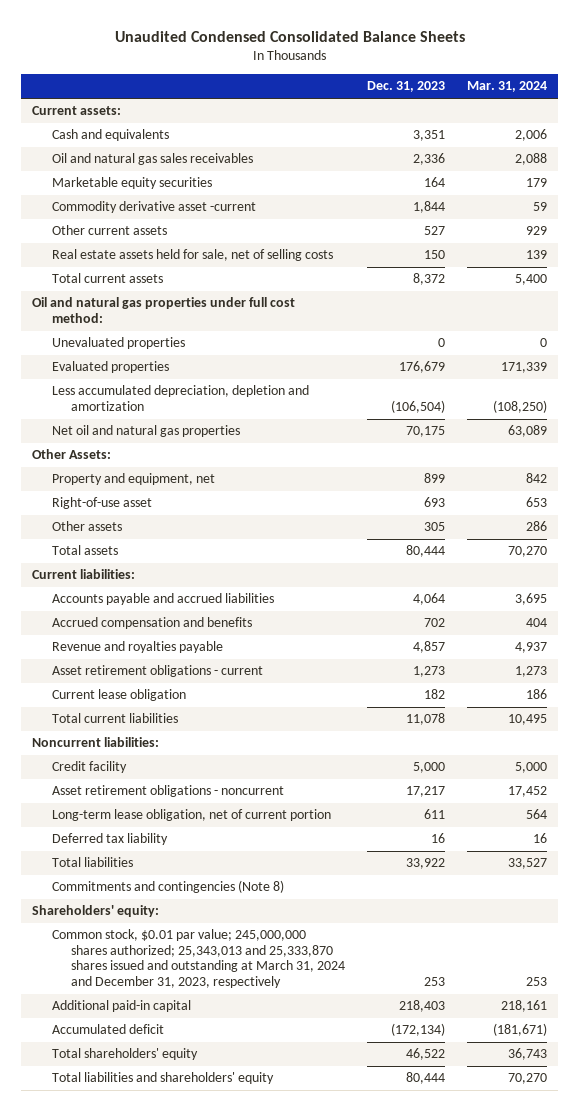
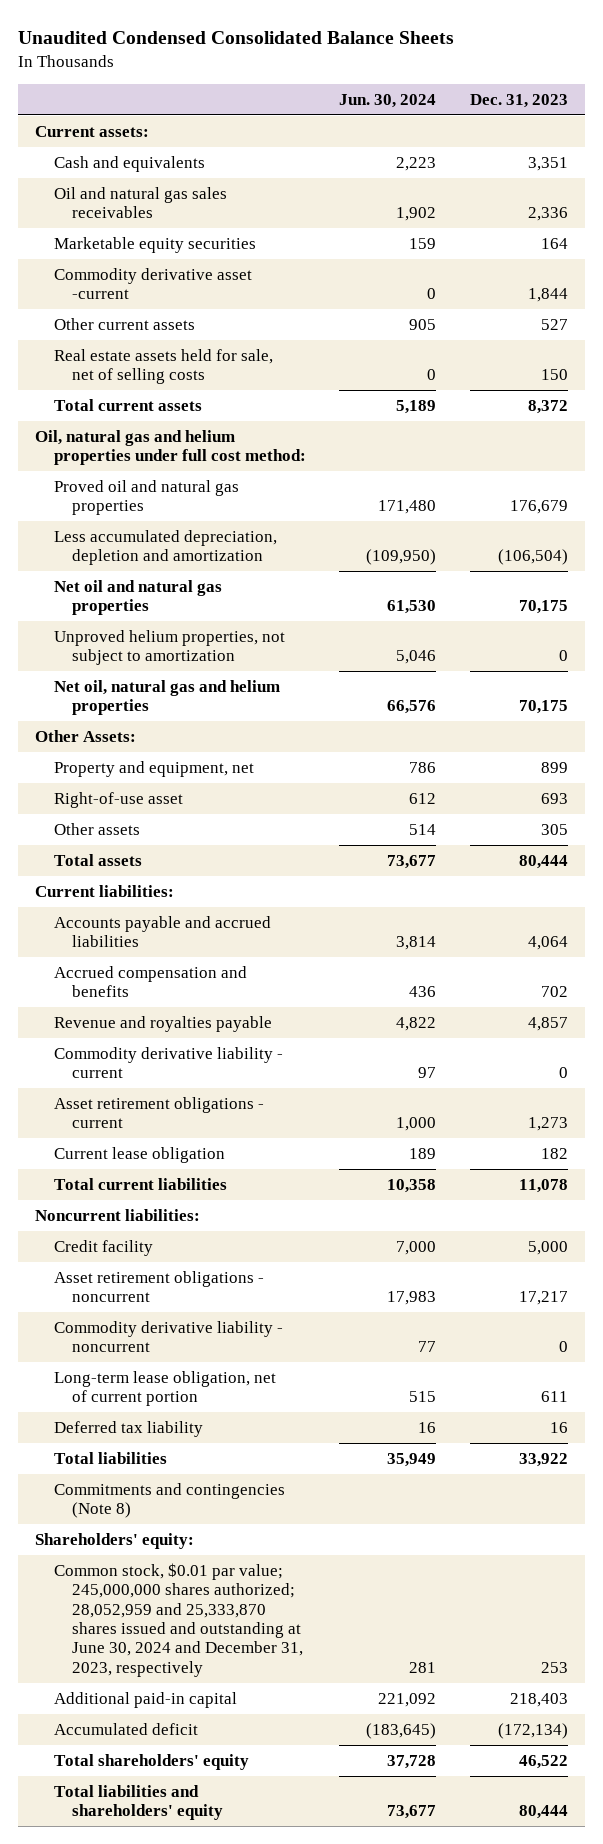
- | Dec. 31, 2023 | Mar. 31, 2024
+ | Jun. 30, 2024 | Dec. 31, 2023
- Oil and natural gas properties under full cost method:
- Unevaluated properties | 0 | 0
- Evaluated properties | 176,679 | 171,339
+ Oil, natural gas and helium properties under full cost method:
+ Proved oil and natural gas properties | 171,480 | 176,679
+ Unproved helium properties, not subject to amortization | 5,046 | 0
+ Net oil, natural gas and helium properties | 66,576 | 70,175
+ Commodity derivative liability - current | 97 | 0
+ Commodity derivative liability - noncurrent | 77 | 0
- Common stock, $0.01 par value; 245,000,000 shares authorized; 25,343,013 and 25,333,870 shares issued and outstanding at March 31, 2024 and December 31, 2023, respectively | 253 | 253
+ Common stock, $0.01 par value; 245,000,000 shares authorized; 28,052,959 and 25,333,870 shares issued and outstanding at June 30, 2024 and December 31, 2023, respectively | 281 | 253

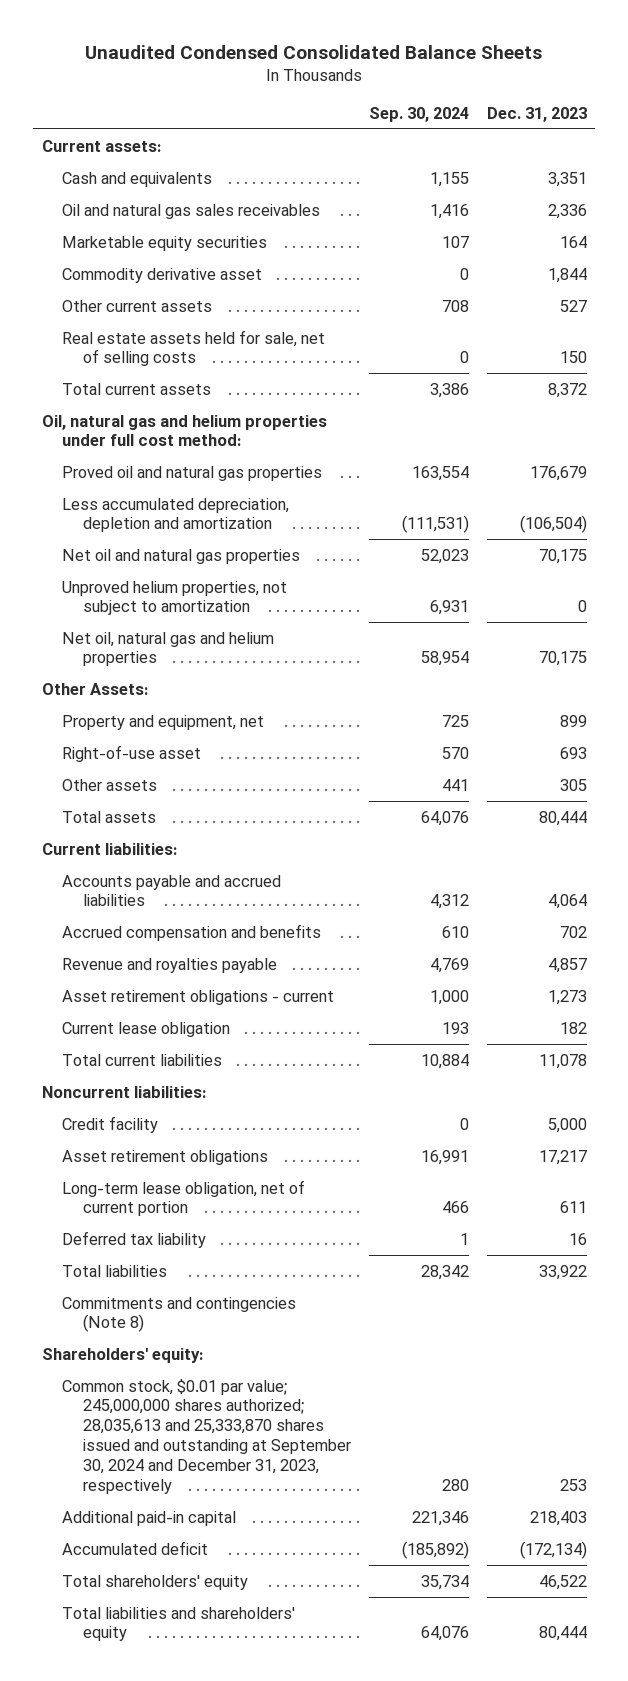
- | Jun. 30, 2024 | Dec. 31, 2023
+ | Sep. 30, 2024 | Dec. 31, 2023
- Commodity derivative asset -current | 0 | 1,844
+ Commodity derivative asset | 0 | 1,844
- Commodity derivative liability - current | 97 | 0
- Asset retirement obligations - noncurrent | 17,983 | 17,217
- Commodity derivative liability - noncurrent | 77 | 0
+ Asset retirement obligations | 16,991 | 17,217
- Common stock, $0.01 par value; 245,000,000 shares authorized; 28,052,959 and 25,333,870 shares issued and outstanding at June 30, 2024 and December 31, 2023, respectively | 281 | 253
+ Common stock, $0.01 par value; 245,000,000 shares authorized; 28,035,613 and 25,333,870 shares issued and outstanding at September 30, 2024 and December 31, 2023, respectively | 280 | 253

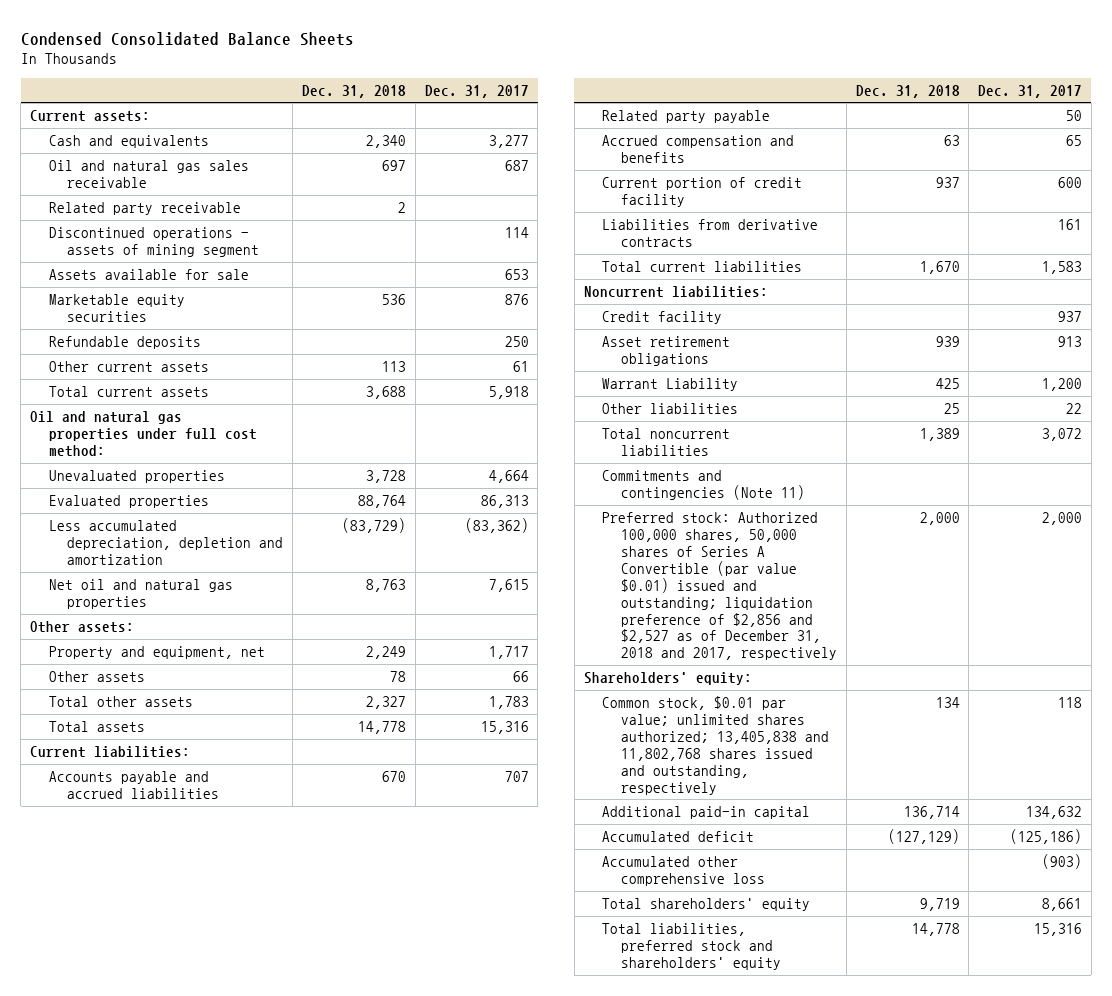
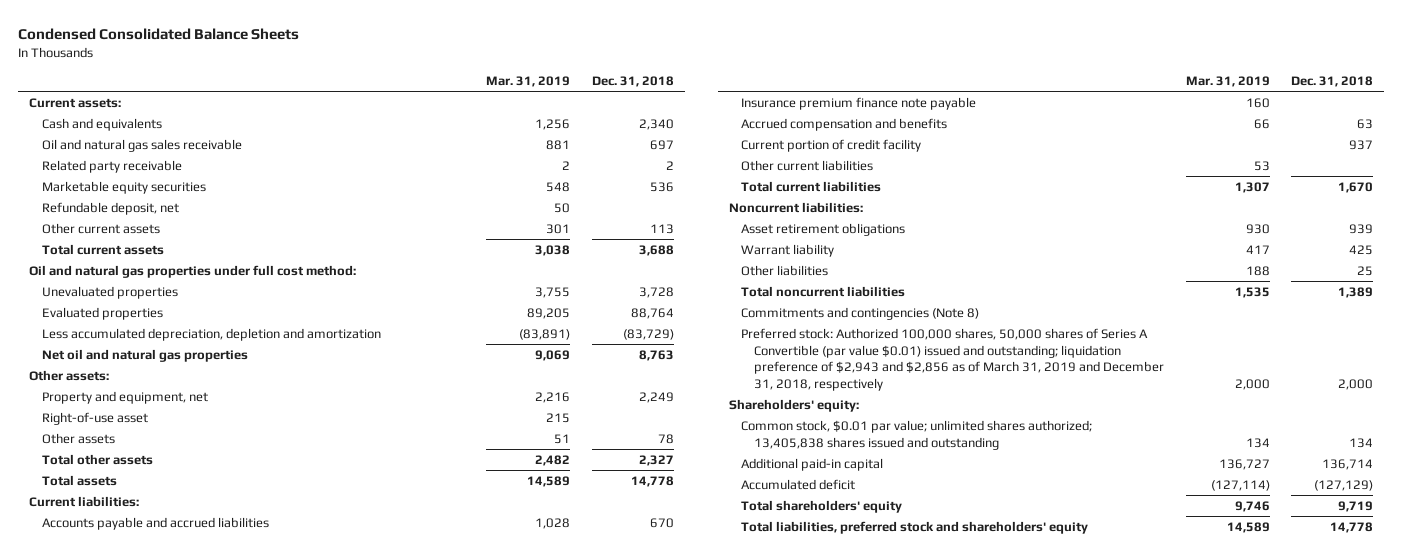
- | Dec. 31, 2018 | Dec. 31, 2017
+ | Mar. 31, 2019 | Dec. 31, 2018
- Discontinued operations - assets of mining segment | | 114
- Assets available for sale | | 653
- Refundable deposits | | 250
+ Refundable deposit, net | 50 |
+ Right-of-use asset | 215 |
- Related party payable | | 50
+ Insurance premium finance note payable | 160 |
- Liabilities from derivative contracts | | 161
+ Other current liabilities | 53 |
- Credit facility | | 937
- Warrant Liability | 425 | 1,200
+ Warrant liability | 417 | 425
- Commitments and contingencies (Note 11)
- Preferred stock: Authorized 100,000 shares, 50,000 shares of Series A Convertible (par value $0.01) issued and outstanding; liquidation preference of $2,856 and $2,527 as of December 31, 2018 and 2017, respectively | 2,000 | 2,000
+ Commitments and contingencies (Note 8)
+ Preferred stock: Authorized 100,000 shares, 50,000 shares of Series A Convertible (par value $0.01) issued and outstanding; liquidation preference of $2,943 and $2,856 as of March 31, 2019 and December 31, 2018, respectively | 2,000 | 2,000
- Common stock, $0.01 par value; unlimited shares authorized; 13,405,838 and 11,802,768 shares issued and outstanding, respectively | 134 | 118
+ Common stock, $0.01 par value; unlimited shares authorized; 13,405,838 shares issued and outstanding | 134 | 134
- Accumulated other comprehensive loss | | (903)

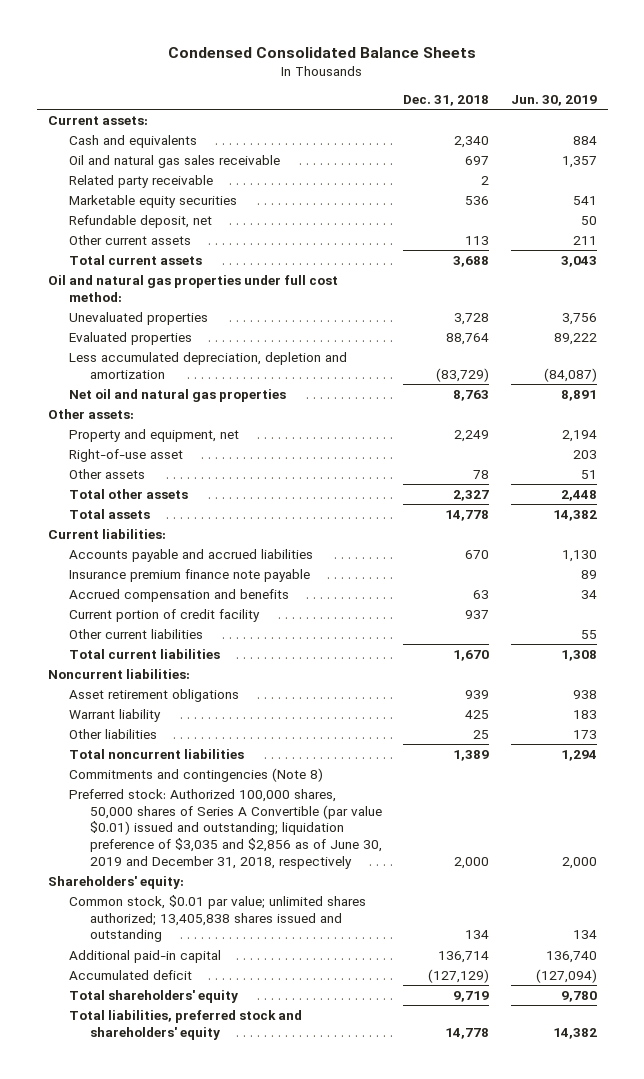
- | Mar. 31, 2019 | Dec. 31, 2018
+ | Dec. 31, 2018 | Jun. 30, 2019
- Preferred stock: Authorized 100,000 shares, 50,000 shares of Series A Convertible (par value $0.01) issued and outstanding; liquidation preference of $2,943 and $2,856 as of March 31, 2019 and December 31, 2018, respectively | 2,000 | 2,000
+ Preferred stock: Authorized 100,000 shares, 50,000 shares of Series A Convertible (par value $0.01) issued and outstanding; liquidation preference of $3,035 and $2,856 as of June 30, 2019 and December 31, 2018, respectively | 2,000 | 2,000

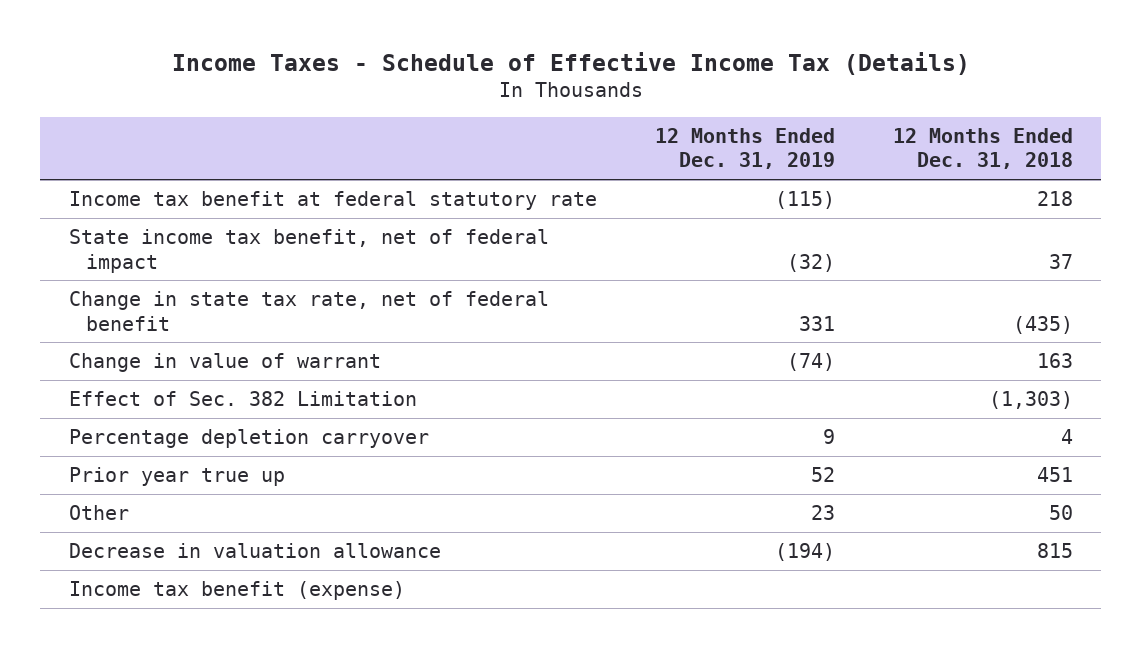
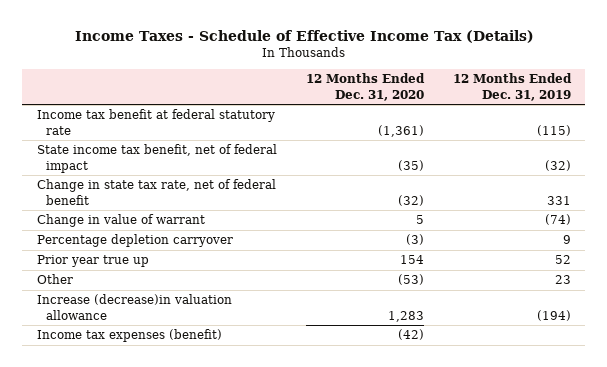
- | 12 Months Ended Dec. 31, 2019 | 12 Months Ended Dec. 31, 2018
+ | 12 Months Ended Dec. 31, 2020 | 12 Months Ended Dec. 31, 2019
- Effect of Sec. 382 Limitation | | (1,303)
- Decrease in valuation allowance | (194) | 815
- Income tax benefit (expense)
+ Increase (decrease)in valuation allowance | 1,283 | (194)
+ Income tax expenses (benefit) | (42) |

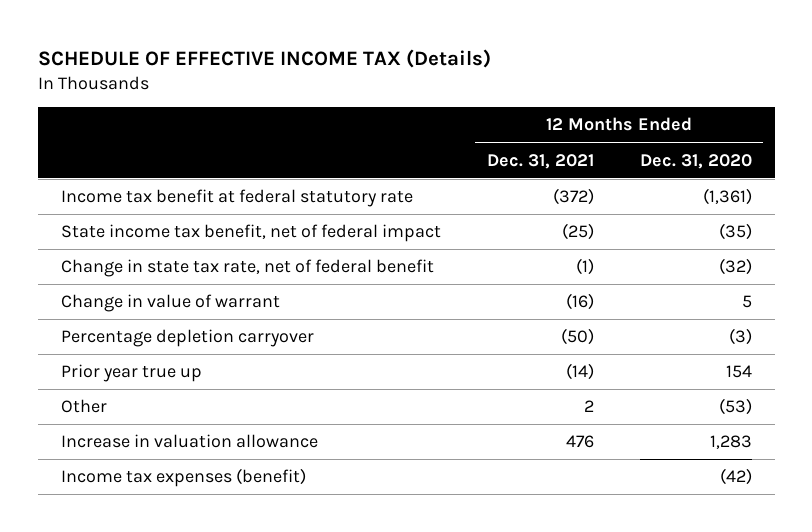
- Income Taxes - Schedule of Effective Income Tax (Details)
+ SCHEDULE OF EFFECTIVE INCOME TAX (Details)
- | 12 Months Ended Dec. 31, 2020 | 12 Months Ended Dec. 31, 2019
+ | 12 Months Ended Dec. 31, 2021 | 12 Months Ended Dec. 31, 2020
- Increase (decrease)in valuation allowance | 1,283 | (194)
+ Increase in valuation allowance | 476 | 1,283

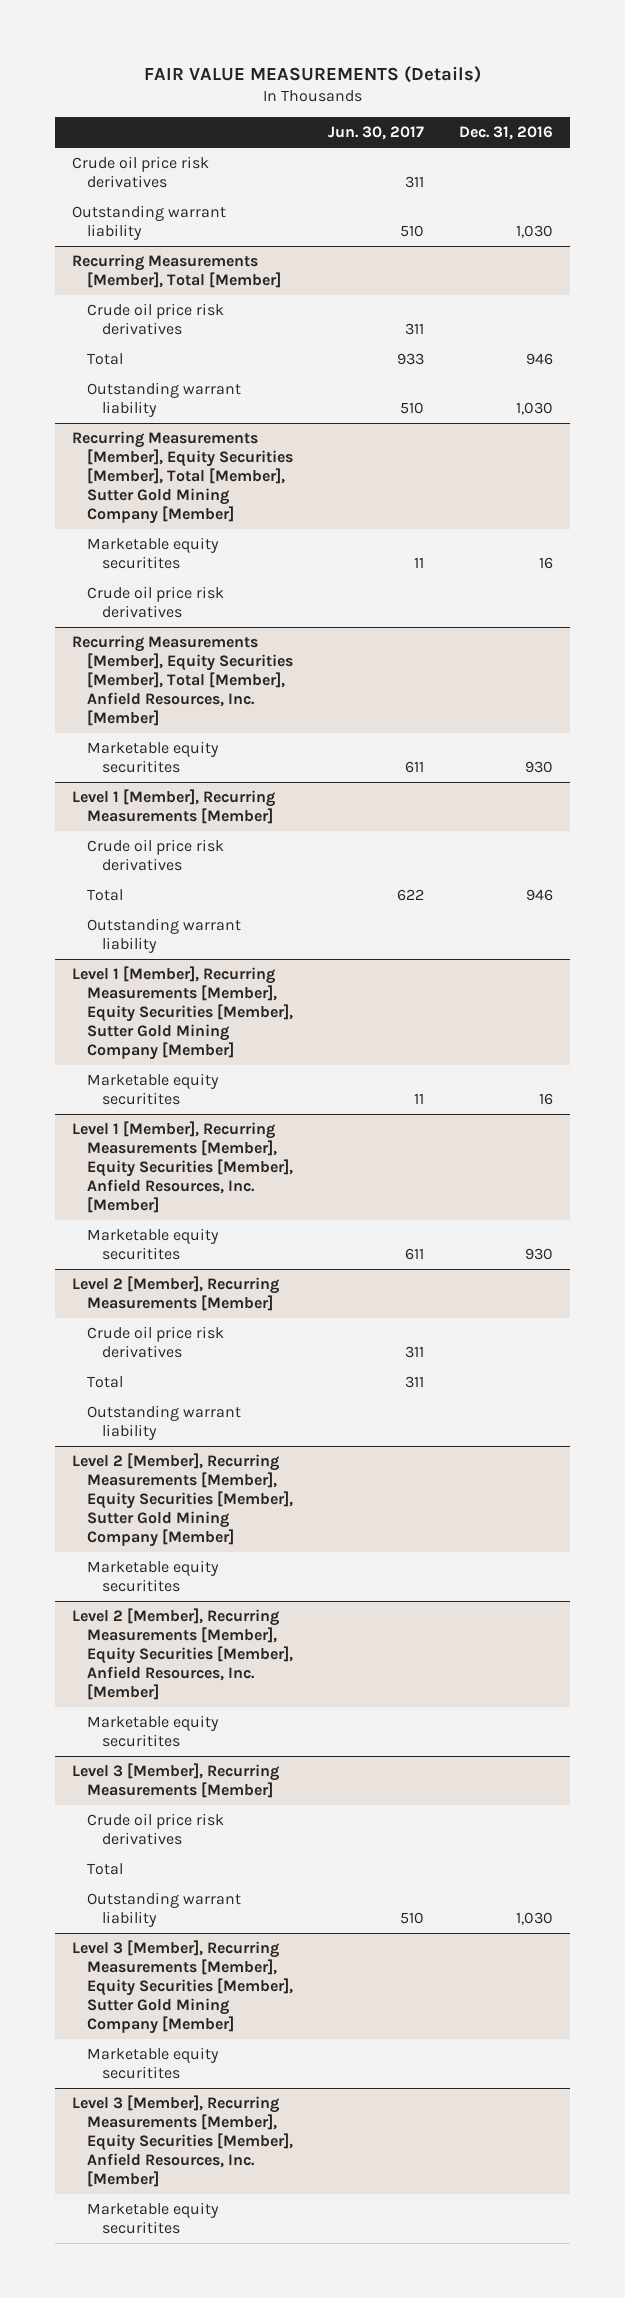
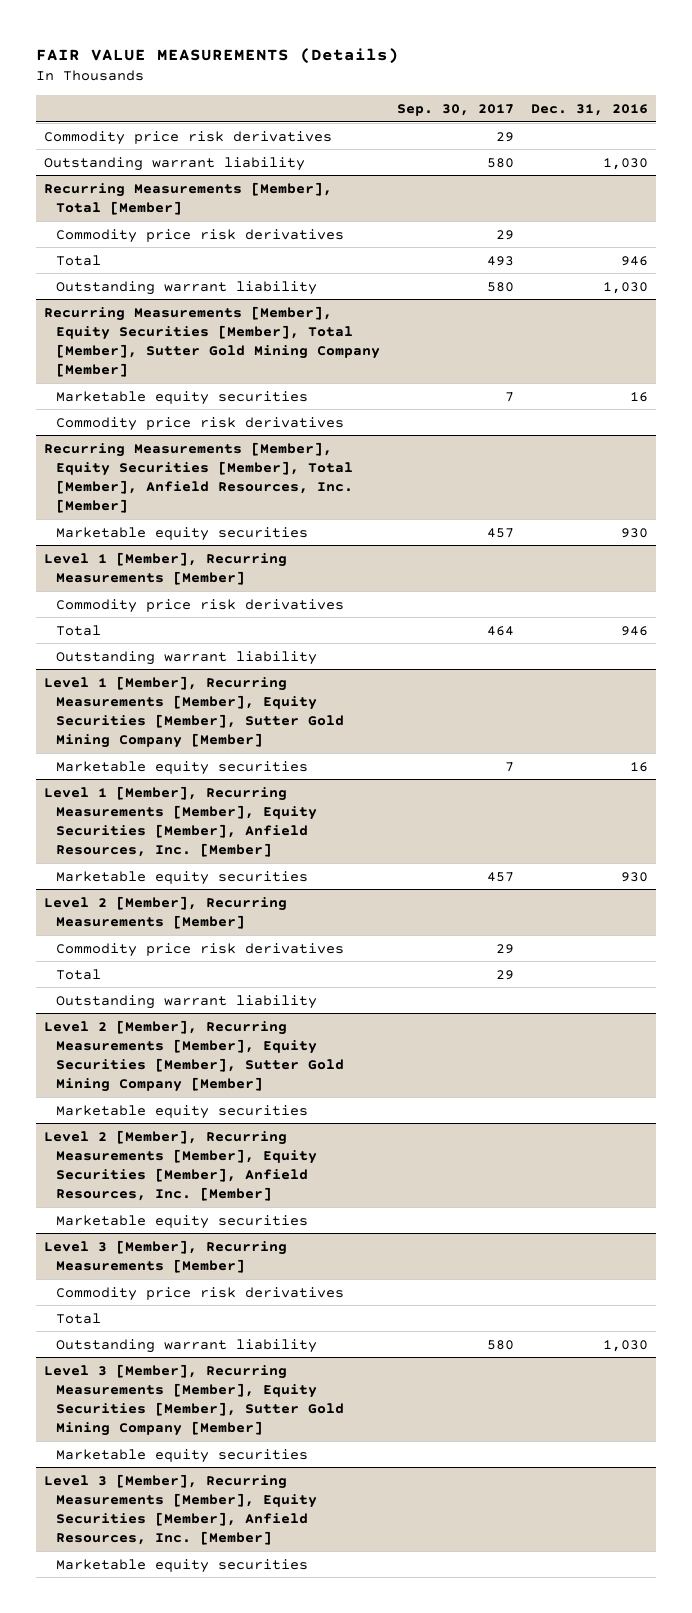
- | Jun. 30, 2017 | Dec. 31, 2016
+ | Sep. 30, 2017 | Dec. 31, 2016
- Crude oil price risk derivatives | 311 |
+ Commodity price risk derivatives | 29 |
@ Recurring Measurements [Member], Total [Member]
- Crude oil price risk derivatives | 311 |
+ Commodity price risk derivatives | 29 |
@ Recurring Measurements [Member], Equity Securities [Member], Total [Member], Sutter Gold Mining Company [Member]
- Marketable equity securitites | 11 | 16
- Crude oil price risk derivatives
+ Marketable equity securities | 7 | 16
+ Commodity price risk derivatives
@ Recurring Measurements [Member], Equity Securities [Member], Total [Member], Anfield Resources, Inc. [Member]
- Marketable equity securitites | 611 | 930
+ Marketable equity securities | 457 | 930
@ Level 1 [Member], Recurring Measurements [Member]
- Crude oil price risk derivatives
+ Commodity price risk derivatives
@ Level 1 [Member], Recurring Measurements [Member], Equity Securities [Member], Sutter Gold Mining Company [Member]
- Marketable equity securitites | 11 | 16
+ Marketable equity securities | 7 | 16
@ Level 1 [Member], Recurring Measurements [Member], Equity Securities [Member], Anfield Resources, Inc. [Member]
- Marketable equity securitites | 611 | 930
+ Marketable equity securities | 457 | 930
@ Level 2 [Member], Recurring Measurements [Member]
- Crude oil price risk derivatives | 311 |
+ Commodity price risk derivatives | 29 |
@ Level 2 [Member], Recurring Measurements [Member], Equity Securities [Member], Sutter Gold Mining Company [Member]
- Marketable equity securitites
+ Marketable equity securities
@ Level 2 [Member], Recurring Measurements [Member], Equity Securities [Member], Anfield Resources, Inc. [Member]
- Marketable equity securitites
+ Marketable equity securities
@ Level 3 [Member], Recurring Measurements [Member]
- Crude oil price risk derivatives
+ Commodity price risk derivatives
@ Level 3 [Member], Recurring Measurements [Member], Equity Securities [Member], Sutter Gold Mining Company [Member]
- Marketable equity securitites
+ Marketable equity securities
@ Level 3 [Member], Recurring Measurements [Member], Equity Securities [Member], Anfield Resources, Inc. [Member]
- Marketable equity securitites
+ Marketable equity securities

